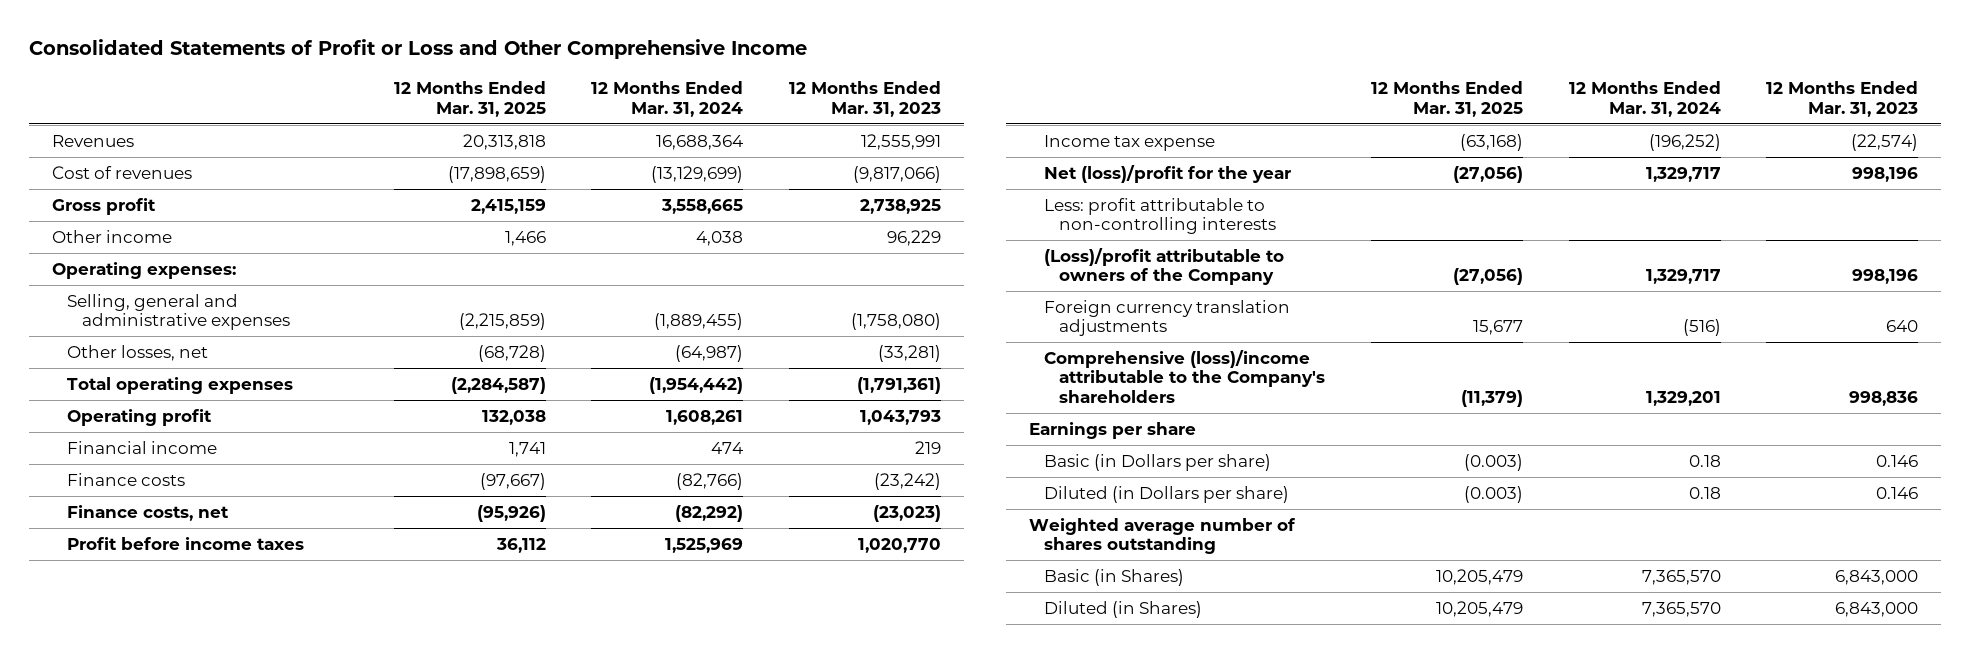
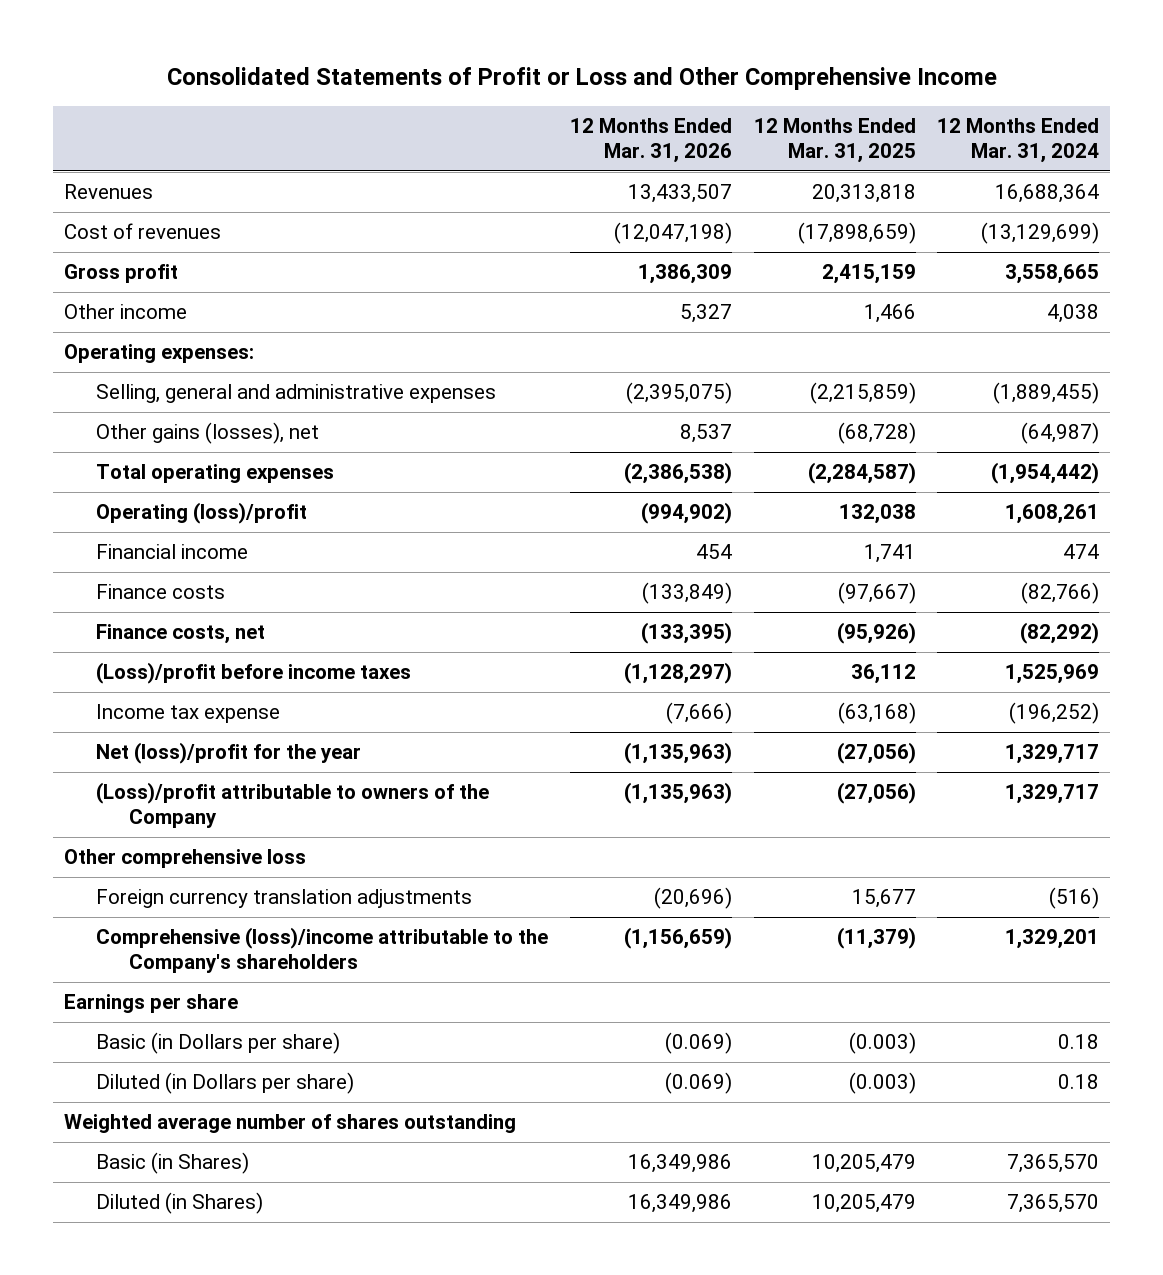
- | 12 Months Ended Mar. 31, 2025 | 12 Months Ended Mar. 31, 2024 | 12 Months Ended Mar. 31, 2023
+ | 12 Months Ended Mar. 31, 2026 | 12 Months Ended Mar. 31, 2025 | 12 Months Ended Mar. 31, 2024
- Other losses, net | (68,728) | (64,987) | (33,281)
+ Other gains (losses), net | 8,537 | (68,728) | (64,987)
- Operating profit | 132,038 | 1,608,261 | 1,043,793
+ Operating (loss)/profit | (994,902) | 132,038 | 1,608,261
- Profit before income taxes | 36,112 | 1,525,969 | 1,020,770
+ (Loss)/profit before income taxes | (1,128,297) | 36,112 | 1,525,969
- Less: profit attributable to non-controlling interests
+ Other comprehensive loss

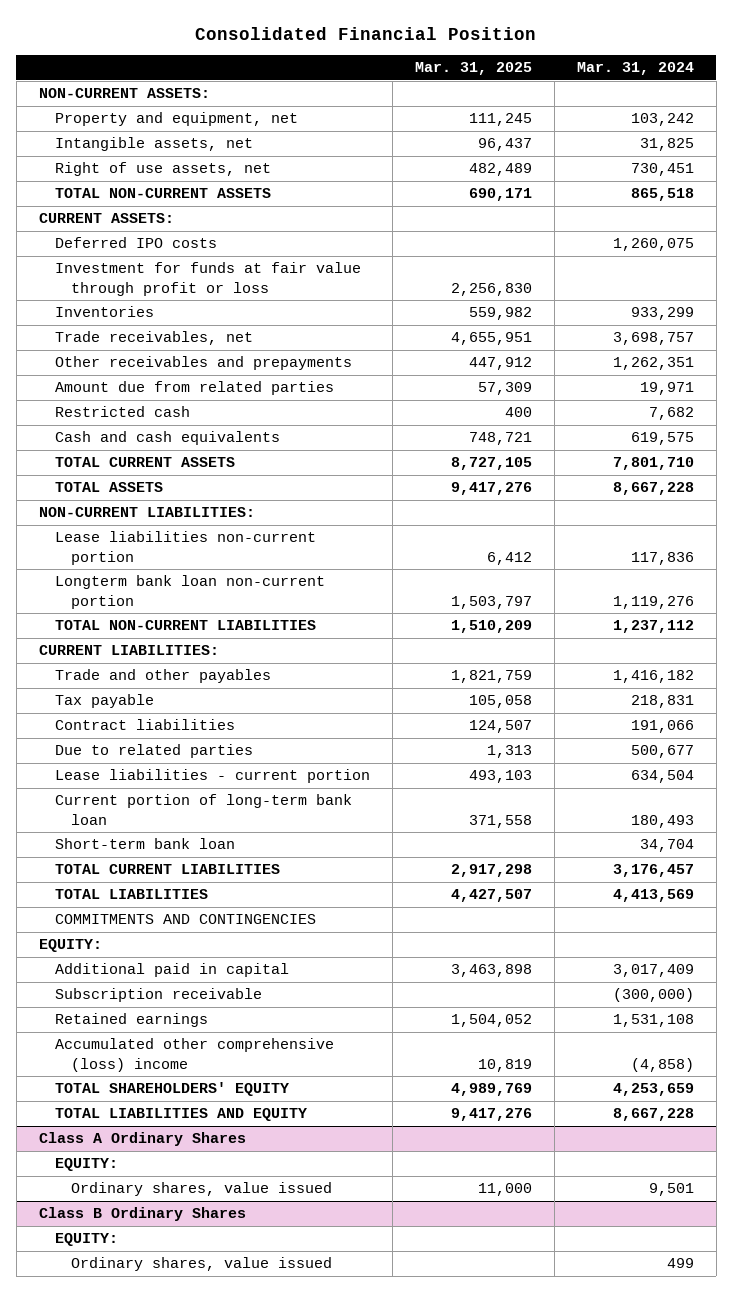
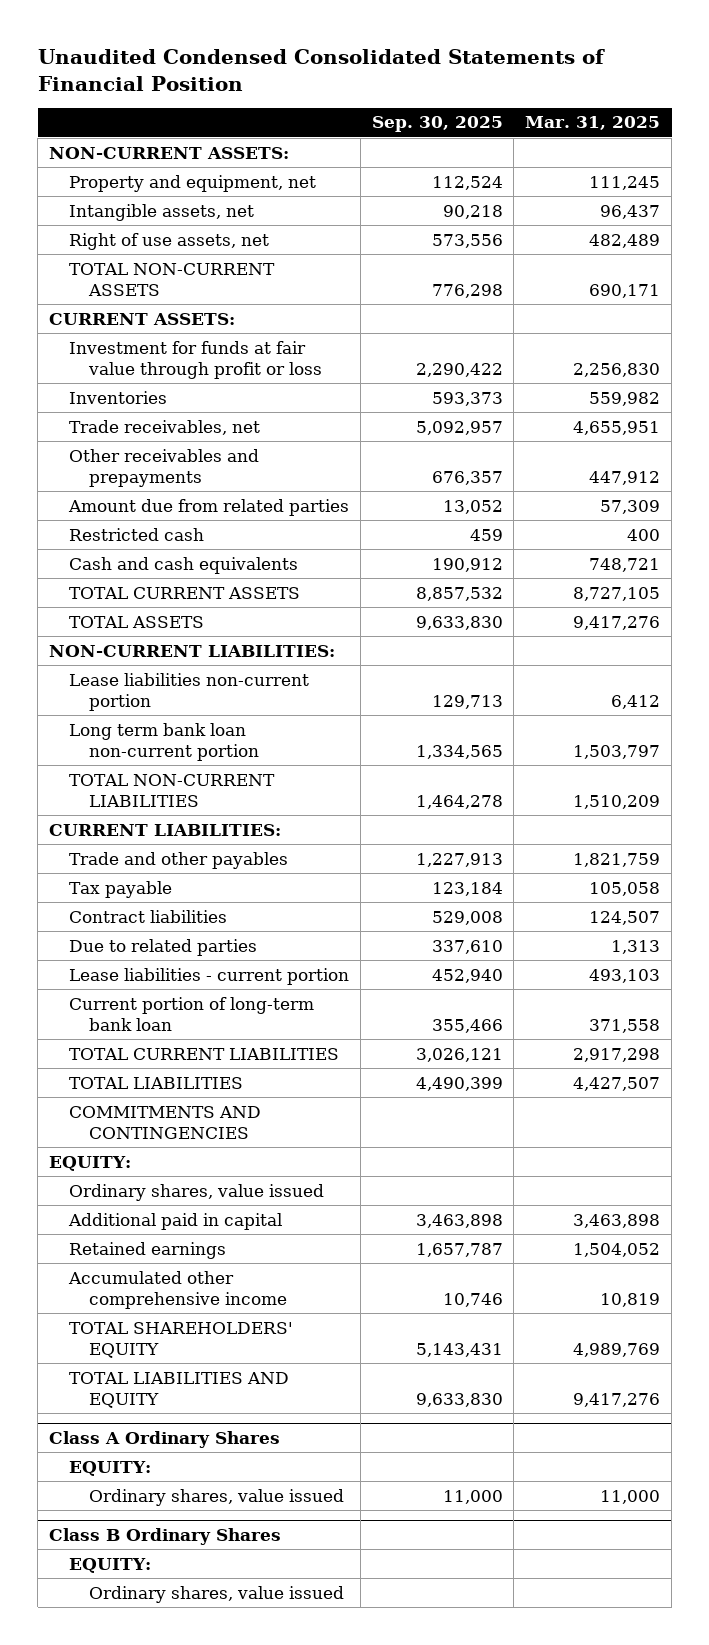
- Consolidated Financial Position
+ Unaudited Condensed Consolidated Statements of Financial Position
- | Mar. 31, 2025 | Mar. 31, 2024
+ | Sep. 30, 2025 | Mar. 31, 2025
- Deferred IPO costs | | 1,260,075
- Longterm bank loan non-current portion | 1,503,797 | 1,119,276
+ Long term bank loan non-current portion | 1,334,565 | 1,503,797
- Short-term bank loan | | 34,704
+ Ordinary shares, value issued
- Subscription receivable | | (300,000)
- Accumulated other comprehensive (loss) income | 10,819 | (4,858)
+ Accumulated other comprehensive income | 10,746 | 10,819

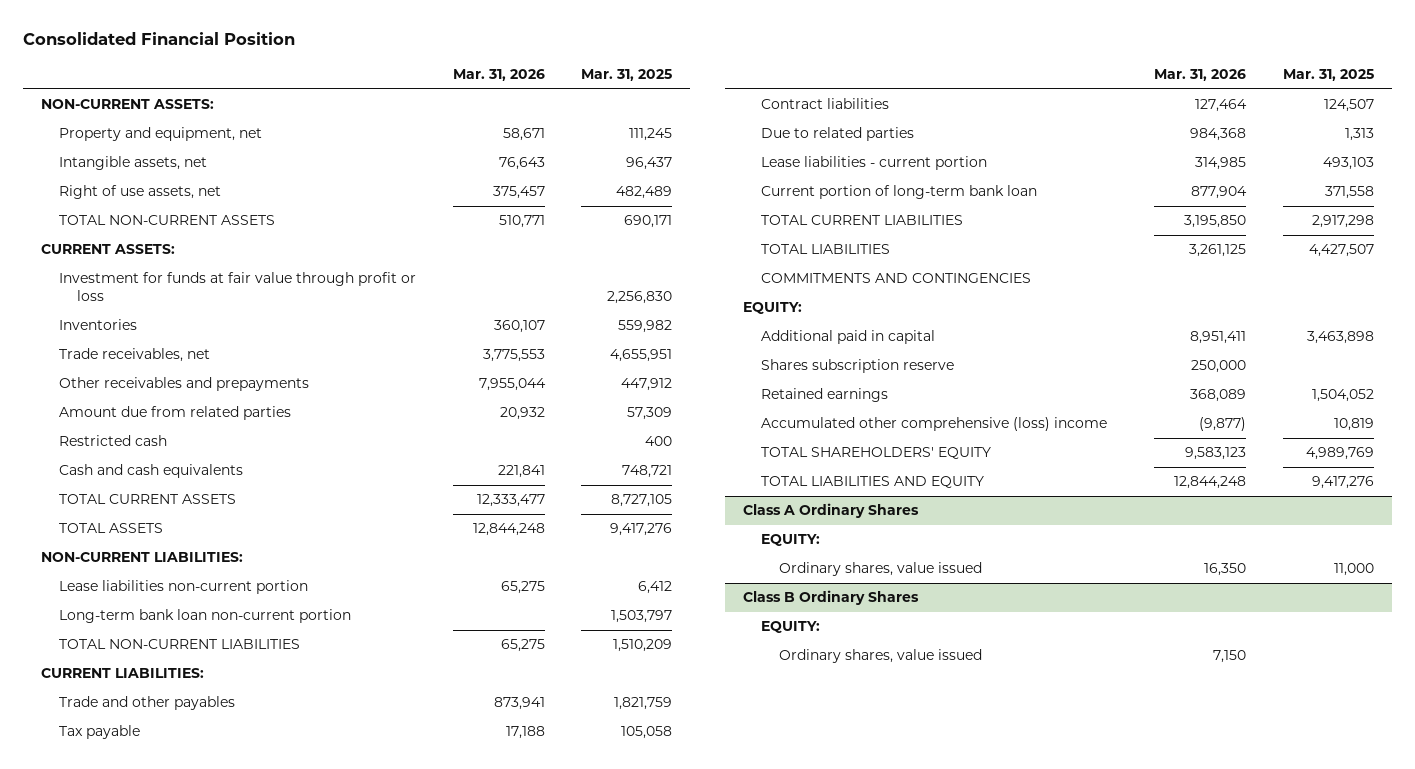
- Unaudited Condensed Consolidated Statements of Financial Position
+ Consolidated Financial Position
- | Sep. 30, 2025 | Mar. 31, 2025
+ | Mar. 31, 2026 | Mar. 31, 2025
- Long term bank loan non-current portion | 1,334,565 | 1,503,797
+ Long-term bank loan non-current portion | | 1,503,797
- Ordinary shares, value issued
+ Shares subscription reserve | 250,000 |
- Accumulated other comprehensive income | 10,746 | 10,819
+ Accumulated other comprehensive (loss) income | (9,877) | 10,819

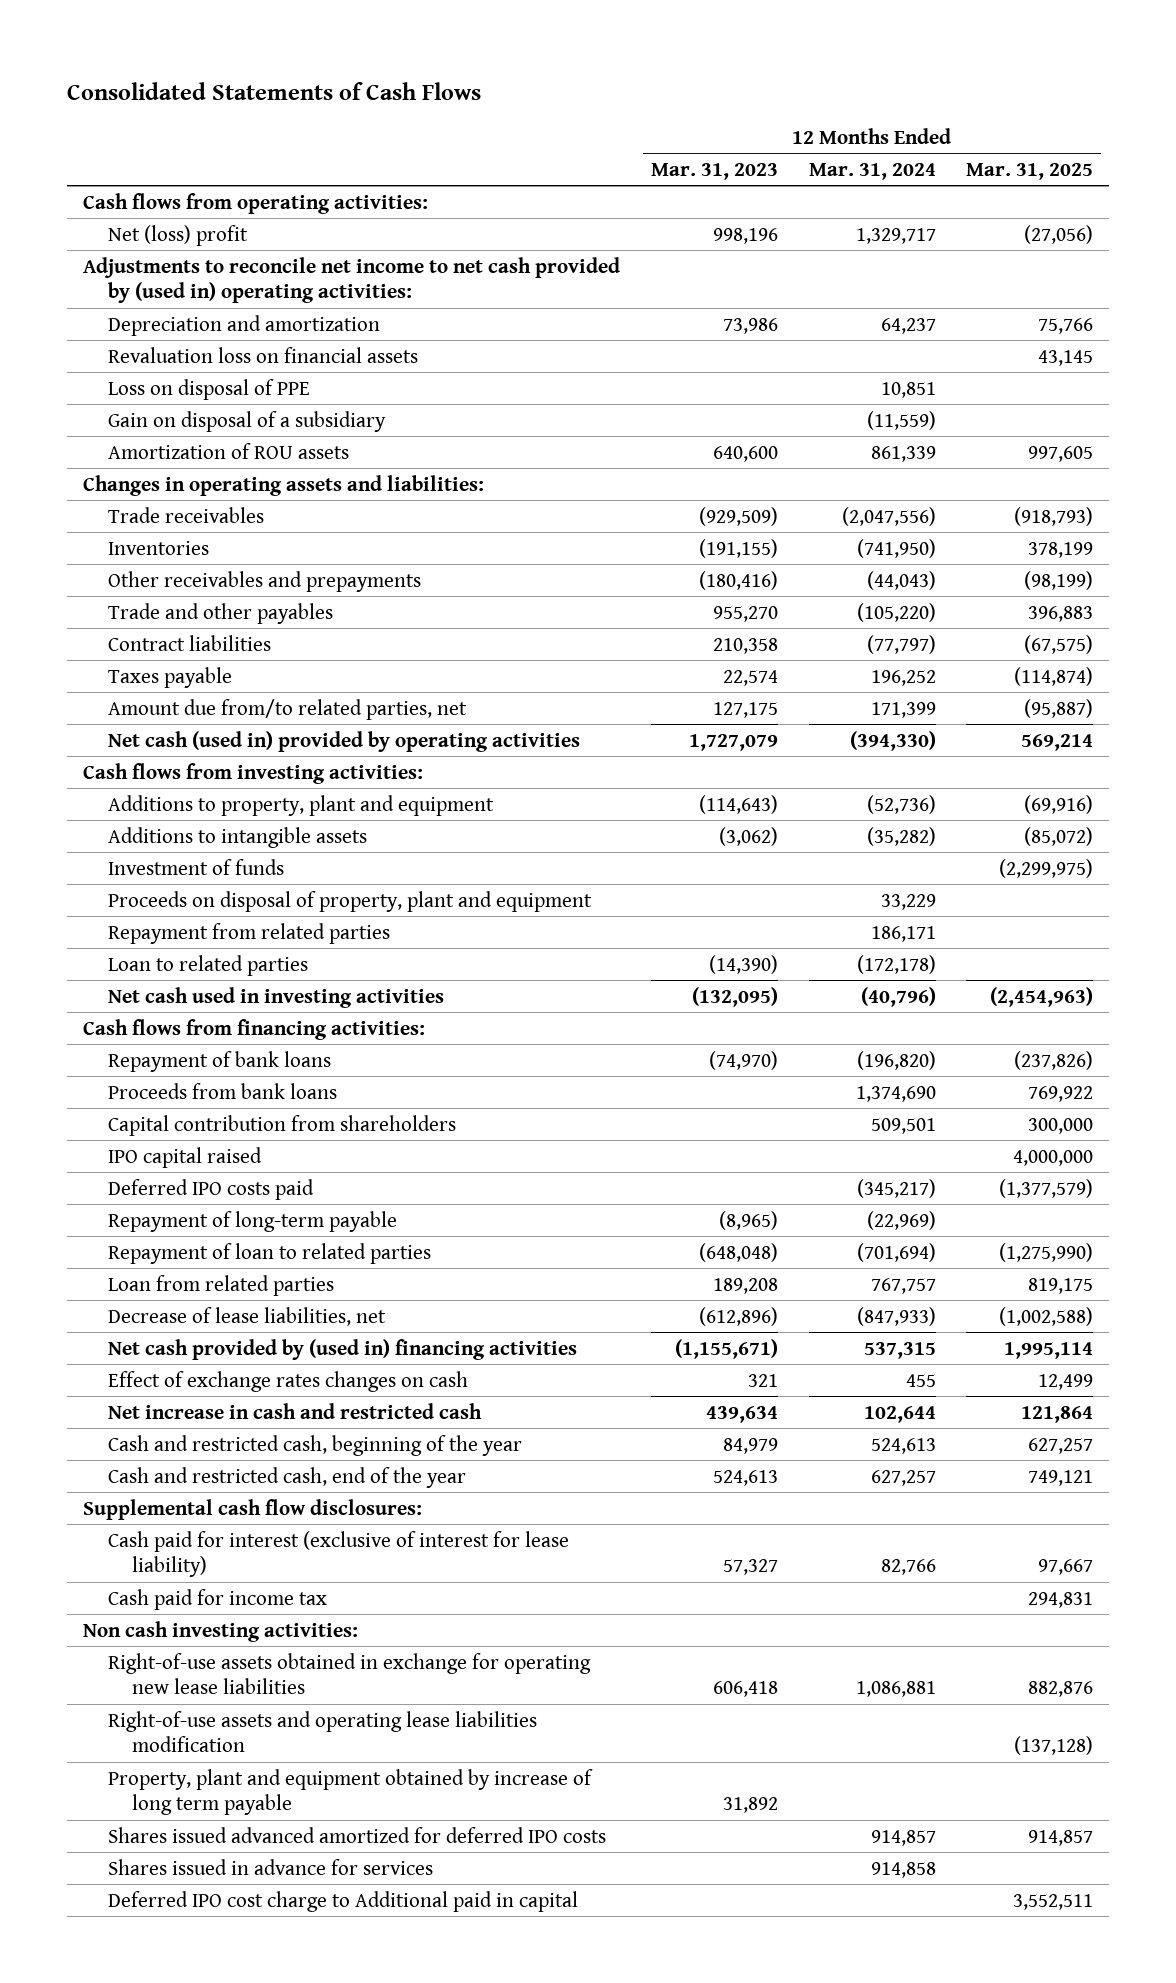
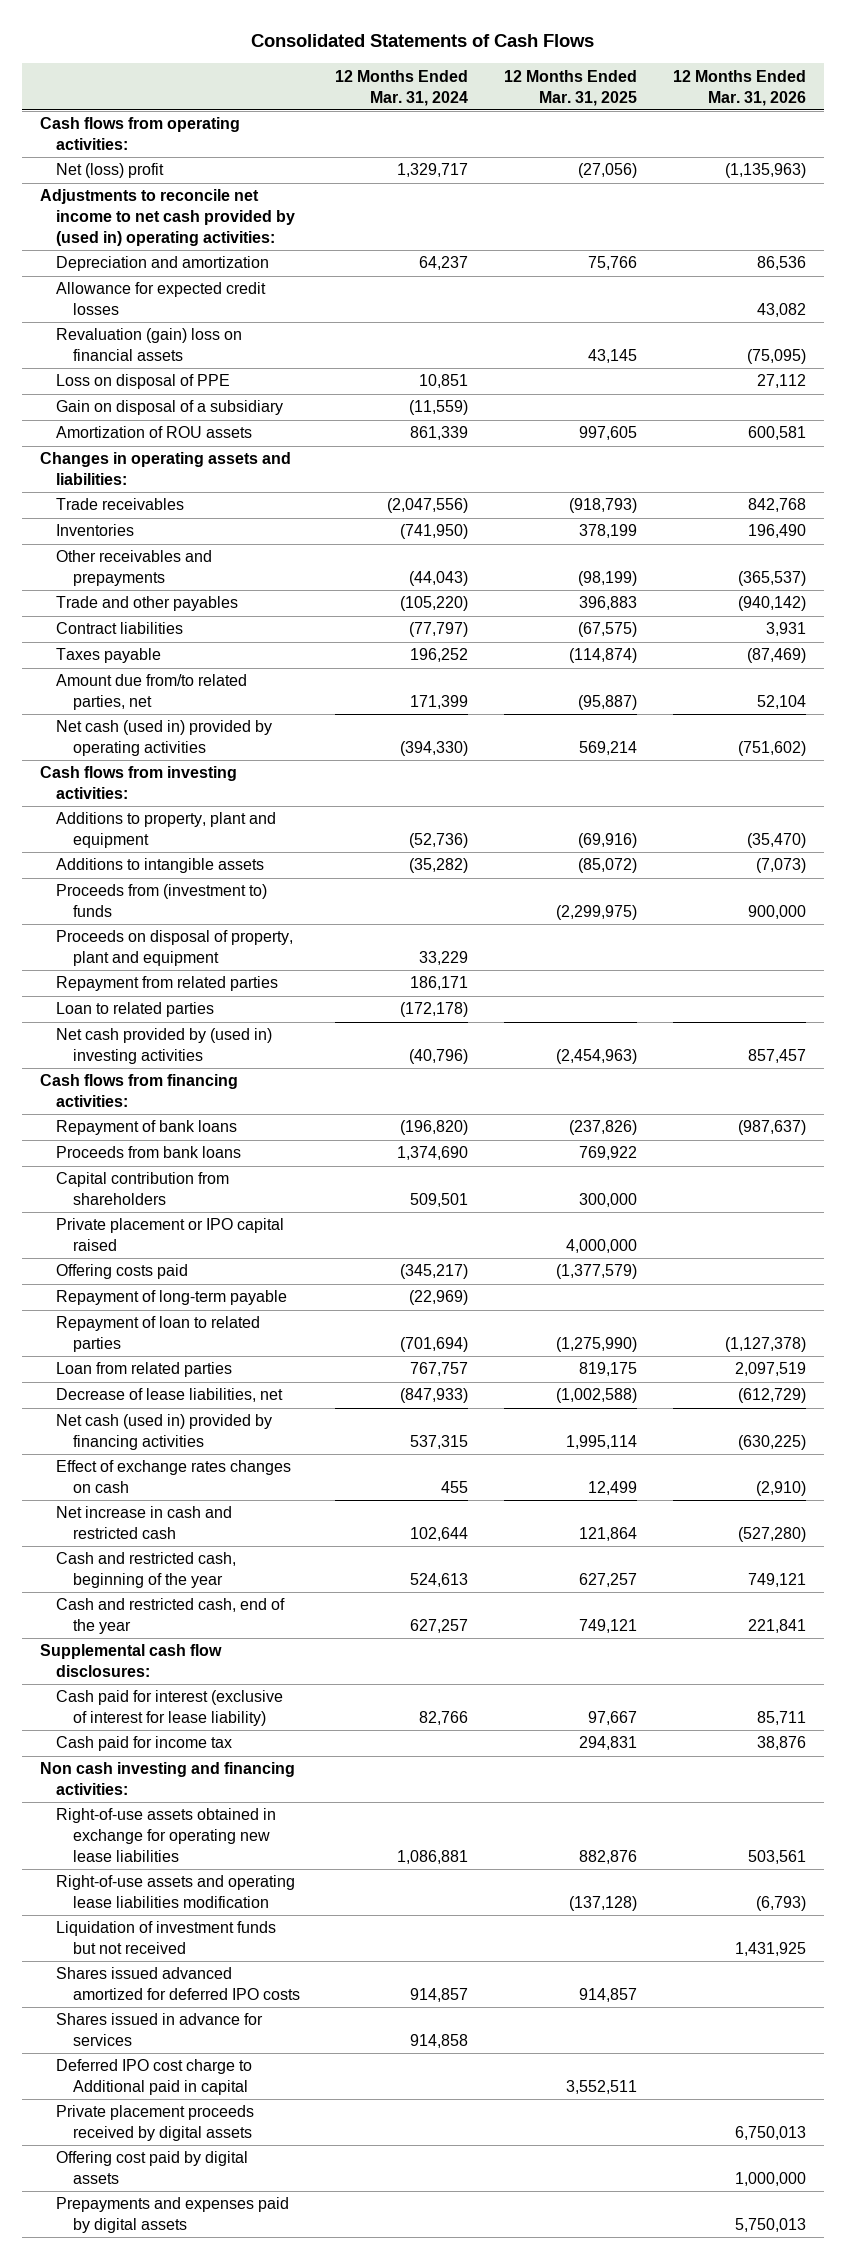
- | 12 Months Ended Mar. 31, 2023 | 12 Months Ended Mar. 31, 2024 | 12 Months Ended Mar. 31, 2025
+ | 12 Months Ended Mar. 31, 2024 | 12 Months Ended Mar. 31, 2025 | 12 Months Ended Mar. 31, 2026
- Revaluation loss on financial assets | | | 43,145
+ Allowance for expected credit losses | | | 43,082
+ Revaluation (gain) loss on financial assets | | 43,145 | (75,095)
- Investment of funds | | | (2,299,975)
+ Proceeds from (investment to) funds | | (2,299,975) | 900,000
- Net cash used in investing activities | (132,095) | (40,796) | (2,454,963)
+ Net cash provided by (used in) investing activities | (40,796) | (2,454,963) | 857,457
- IPO capital raised | | | 4,000,000
- Deferred IPO costs paid | | (345,217) | (1,377,579)
+ Private placement or IPO capital raised | | 4,000,000 |
+ Offering costs paid | (345,217) | (1,377,579) |
- Net cash provided by (used in) financing activities | (1,155,671) | 537,315 | 1,995,114
+ Net cash (used in) provided by financing activities | 537,315 | 1,995,114 | (630,225)
- Non cash investing activities:
+ Non cash investing and financing activities:
- Property, plant and equipment obtained by increase of long term payable | 31,892 | |
+ Liquidation of investment funds but not received | | | 1,431,925
+ Private placement proceeds received by digital assets | | | 6,750,013
+ Offering cost paid by digital assets | | | 1,000,000
+ Prepayments and expenses paid by digital assets | | | 5,750,013

